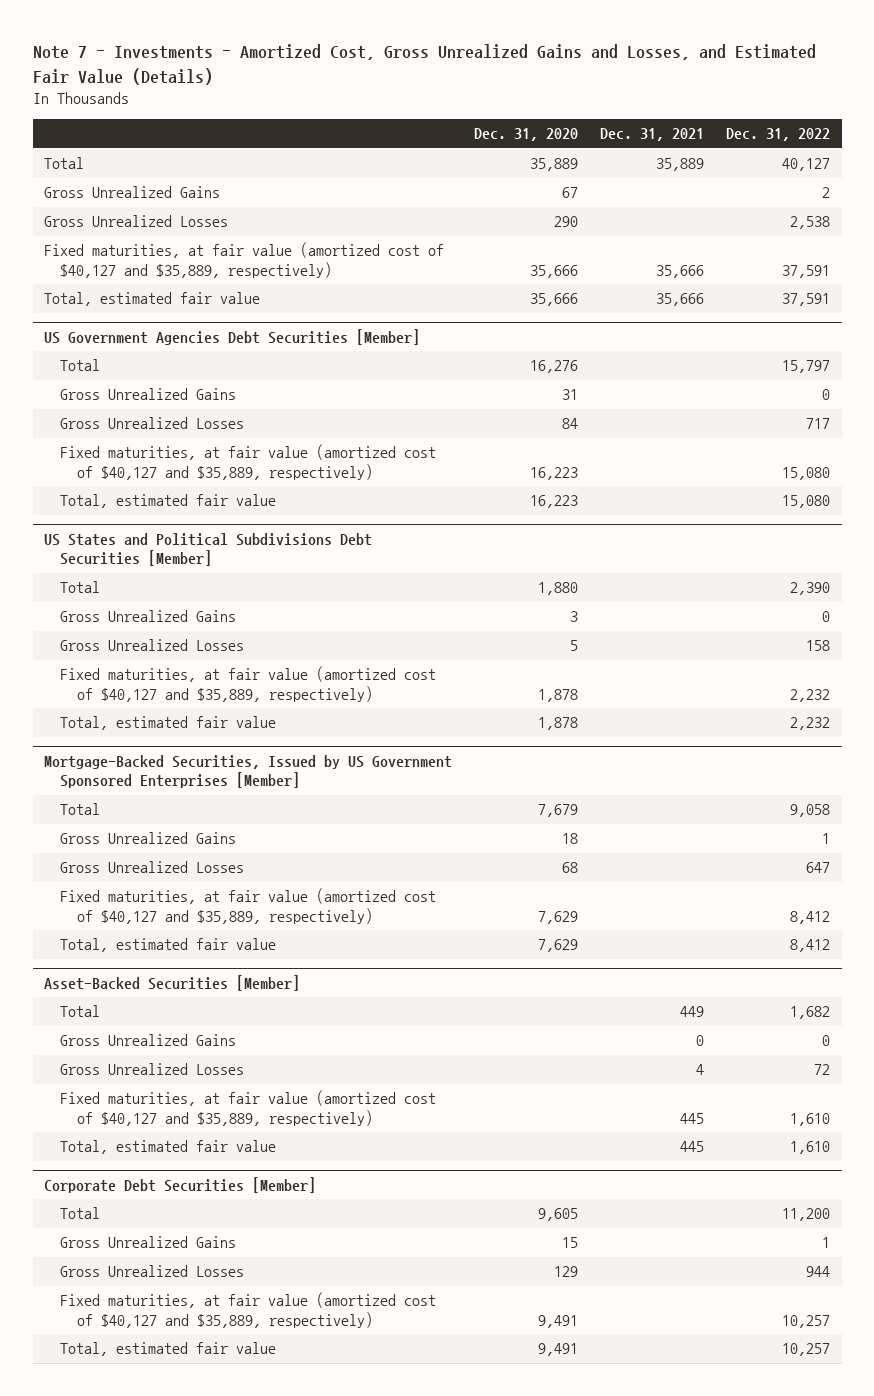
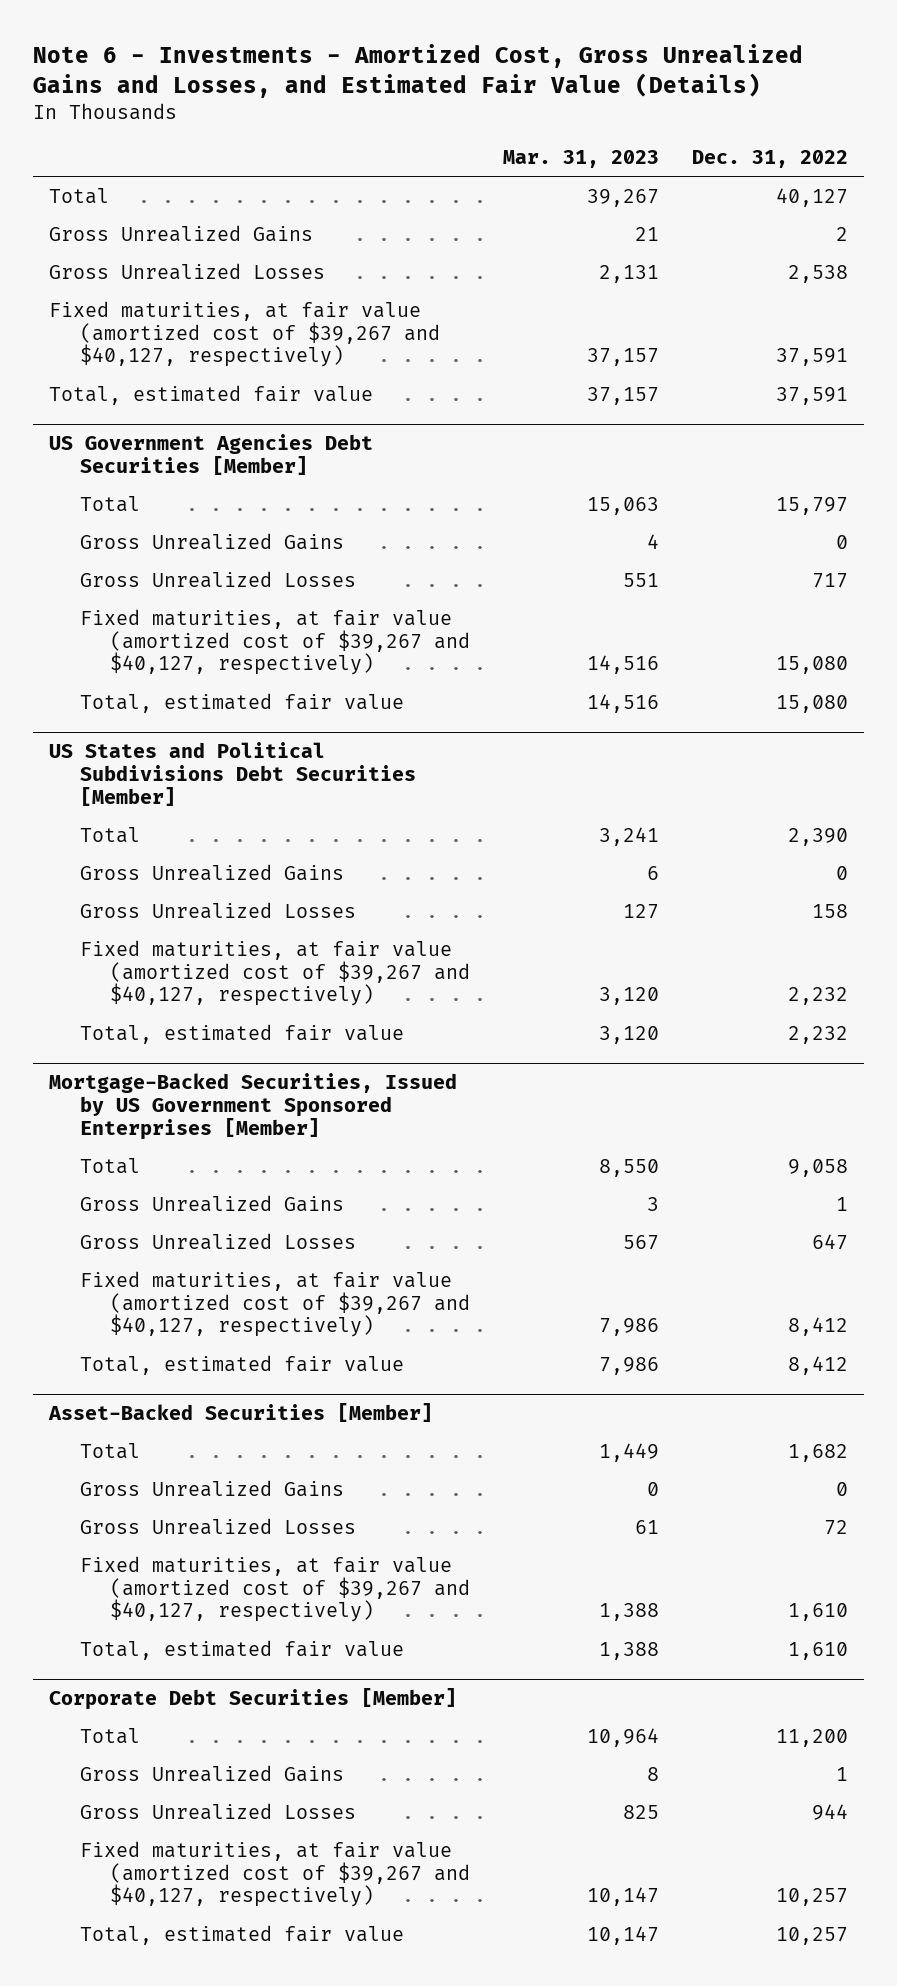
- Note 7 - Investments - Amortized Cost, Gross Unrealized Gains and Losses, and Estimated Fair Value (Details)
+ Note 6 - Investments - Amortized Cost, Gross Unrealized Gains and Losses, and Estimated Fair Value (Details)
- | Dec. 31, 2020 | Dec. 31, 2021 | Dec. 31, 2022
+ | Mar. 31, 2023 | Dec. 31, 2022
- Fixed maturities, at fair value (amortized cost of $40,127 and $35,889, respectively) | 35,666 | 35,666 | 37,591
+ Fixed maturities, at fair value (amortized cost of $39,267 and $40,127, respectively) | 37,157 | 37,591
@ US Government Agencies Debt Securities [Member]
- Fixed maturities, at fair value (amortized cost of $40,127 and $35,889, respectively) | 16,223 | | 15,080
+ Fixed maturities, at fair value (amortized cost of $39,267 and $40,127, respectively) | 14,516 | 15,080
@ US States and Political Subdivisions Debt Securities [Member]
- Fixed maturities, at fair value (amortized cost of $40,127 and $35,889, respectively) | 1,878 | | 2,232
+ Fixed maturities, at fair value (amortized cost of $39,267 and $40,127, respectively) | 3,120 | 2,232
@ Mortgage-Backed Securities, Issued by US Government Sponsored Enterprises [Member]
- Fixed maturities, at fair value (amortized cost of $40,127 and $35,889, respectively) | 7,629 | | 8,412
+ Fixed maturities, at fair value (amortized cost of $39,267 and $40,127, respectively) | 7,986 | 8,412
@ Asset-Backed Securities [Member]
- Fixed maturities, at fair value (amortized cost of $40,127 and $35,889, respectively) | | 445 | 1,610
+ Fixed maturities, at fair value (amortized cost of $39,267 and $40,127, respectively) | 1,388 | 1,610
@ Corporate Debt Securities [Member]
- Fixed maturities, at fair value (amortized cost of $40,127 and $35,889, respectively) | 9,491 | | 10,257
+ Fixed maturities, at fair value (amortized cost of $39,267 and $40,127, respectively) | 10,147 | 10,257

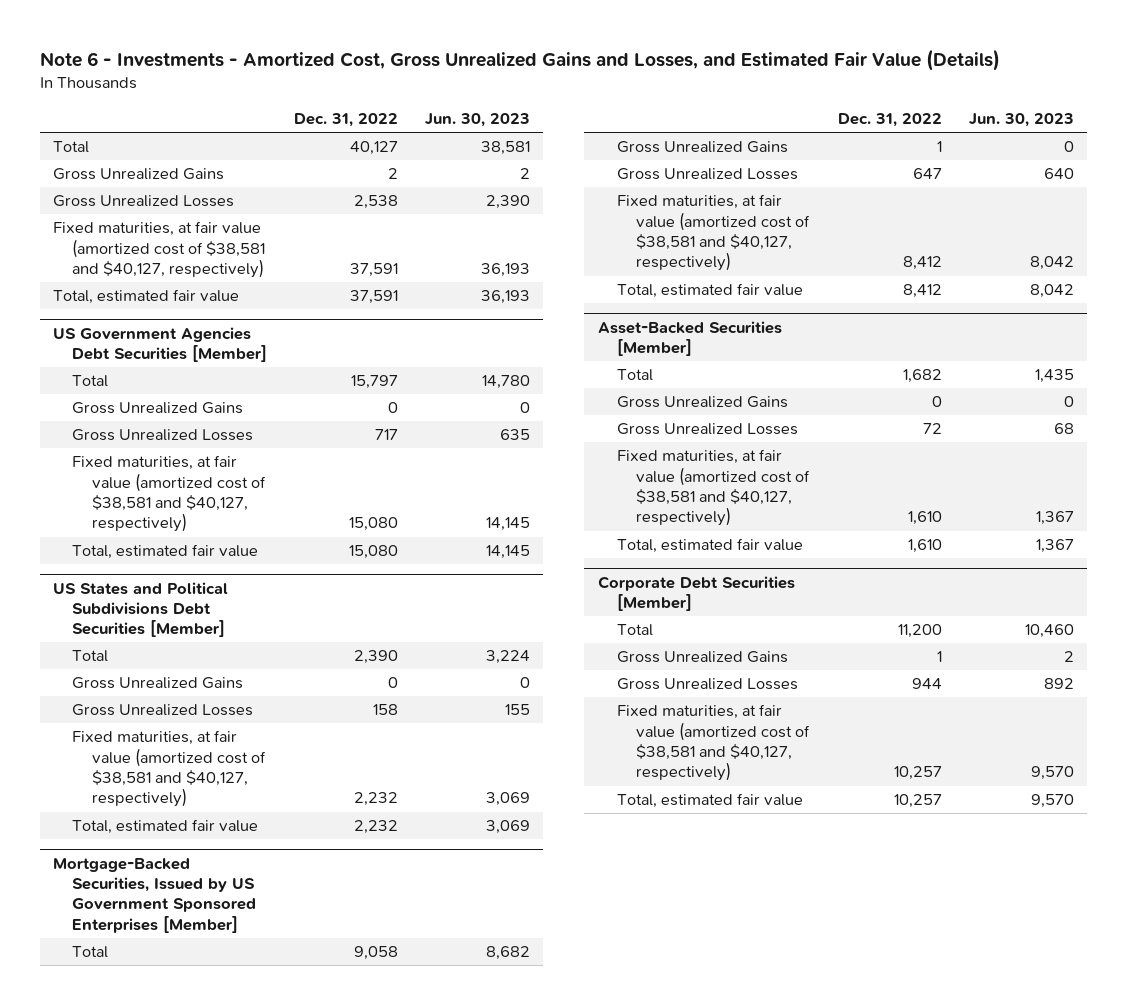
- | Mar. 31, 2023 | Dec. 31, 2022
+ | Dec. 31, 2022 | Jun. 30, 2023
- Fixed maturities, at fair value (amortized cost of $39,267 and $40,127, respectively) | 37,157 | 37,591
+ Fixed maturities, at fair value (amortized cost of $38,581 and $40,127, respectively) | 37,591 | 36,193
@ US Government Agencies Debt Securities [Member]
- Fixed maturities, at fair value (amortized cost of $39,267 and $40,127, respectively) | 14,516 | 15,080
+ Fixed maturities, at fair value (amortized cost of $38,581 and $40,127, respectively) | 15,080 | 14,145
@ US States and Political Subdivisions Debt Securities [Member]
- Fixed maturities, at fair value (amortized cost of $39,267 and $40,127, respectively) | 3,120 | 2,232
+ Fixed maturities, at fair value (amortized cost of $38,581 and $40,127, respectively) | 2,232 | 3,069
@ Mortgage-Backed Securities, Issued by US Government Sponsored Enterprises [Member]
- Fixed maturities, at fair value (amortized cost of $39,267 and $40,127, respectively) | 7,986 | 8,412
+ Fixed maturities, at fair value (amortized cost of $38,581 and $40,127, respectively) | 8,412 | 8,042
@ Asset-Backed Securities [Member]
- Fixed maturities, at fair value (amortized cost of $39,267 and $40,127, respectively) | 1,388 | 1,610
+ Fixed maturities, at fair value (amortized cost of $38,581 and $40,127, respectively) | 1,610 | 1,367
@ Corporate Debt Securities [Member]
- Fixed maturities, at fair value (amortized cost of $39,267 and $40,127, respectively) | 10,147 | 10,257
+ Fixed maturities, at fair value (amortized cost of $38,581 and $40,127, respectively) | 10,257 | 9,570

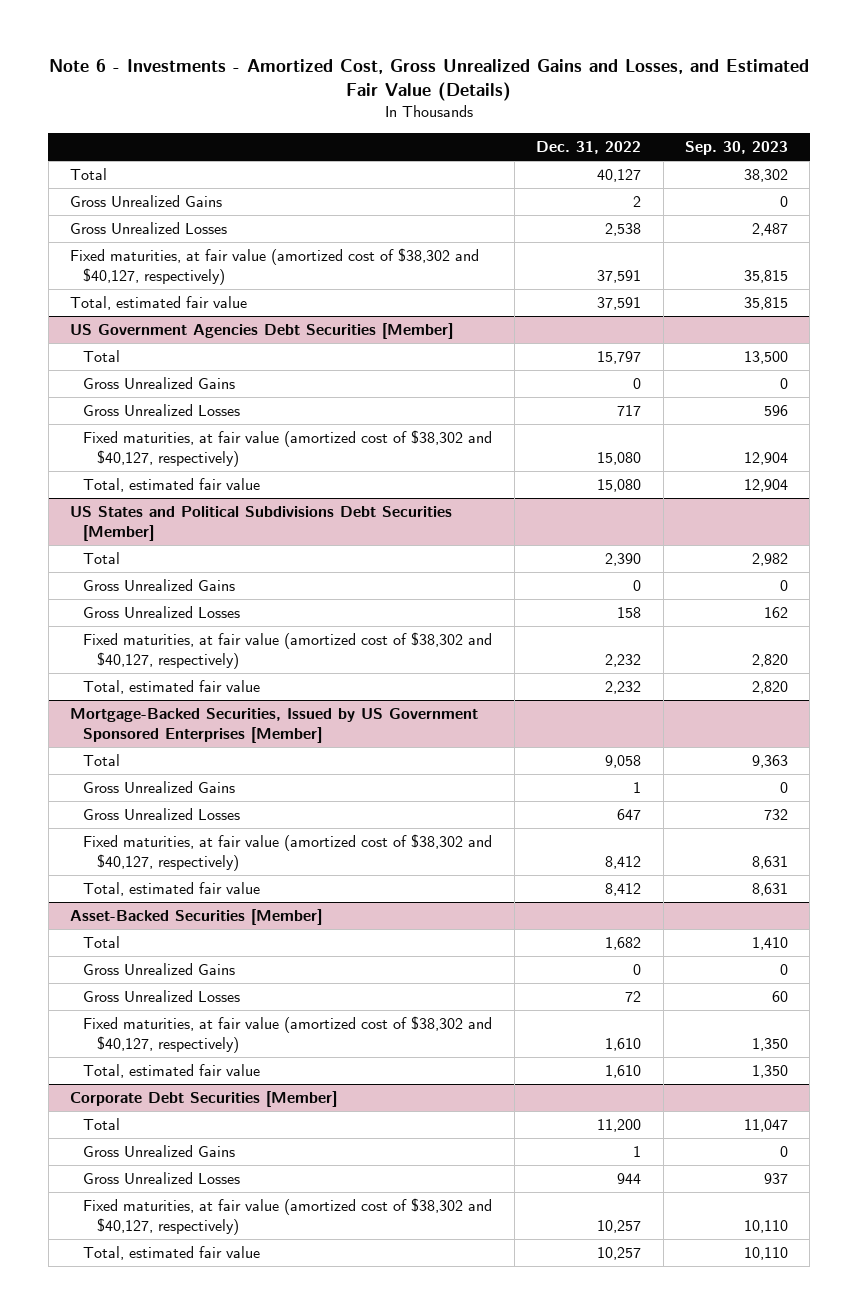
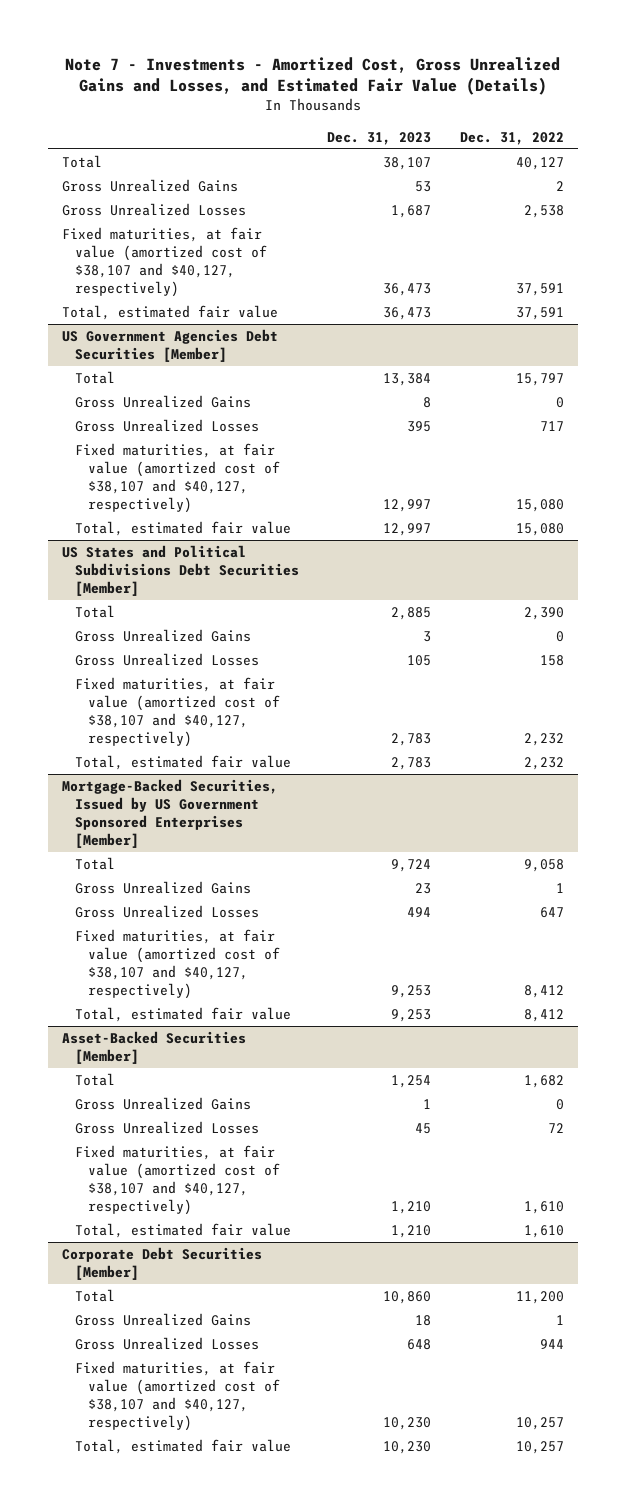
- Note 6 - Investments - Amortized Cost, Gross Unrealized Gains and Losses, and Estimated Fair Value (Details)
+ Note 7 - Investments - Amortized Cost, Gross Unrealized Gains and Losses, and Estimated Fair Value (Details)
- | Dec. 31, 2022 | Sep. 30, 2023
+ | Dec. 31, 2023 | Dec. 31, 2022
- Fixed maturities, at fair value (amortized cost of $38,302 and $40,127, respectively) | 37,591 | 35,815
+ Fixed maturities, at fair value (amortized cost of $38,107 and $40,127, respectively) | 36,473 | 37,591
@ US Government Agencies Debt Securities [Member]
- Fixed maturities, at fair value (amortized cost of $38,302 and $40,127, respectively) | 15,080 | 12,904
+ Fixed maturities, at fair value (amortized cost of $38,107 and $40,127, respectively) | 12,997 | 15,080
@ US States and Political Subdivisions Debt Securities [Member]
- Fixed maturities, at fair value (amortized cost of $38,302 and $40,127, respectively) | 2,232 | 2,820
+ Fixed maturities, at fair value (amortized cost of $38,107 and $40,127, respectively) | 2,783 | 2,232
@ Mortgage-Backed Securities, Issued by US Government Sponsored Enterprises [Member]
- Fixed maturities, at fair value (amortized cost of $38,302 and $40,127, respectively) | 8,412 | 8,631
+ Fixed maturities, at fair value (amortized cost of $38,107 and $40,127, respectively) | 9,253 | 8,412
@ Asset-Backed Securities [Member]
- Fixed maturities, at fair value (amortized cost of $38,302 and $40,127, respectively) | 1,610 | 1,350
+ Fixed maturities, at fair value (amortized cost of $38,107 and $40,127, respectively) | 1,210 | 1,610
@ Corporate Debt Securities [Member]
- Fixed maturities, at fair value (amortized cost of $38,302 and $40,127, respectively) | 10,257 | 10,110
+ Fixed maturities, at fair value (amortized cost of $38,107 and $40,127, respectively) | 10,230 | 10,257

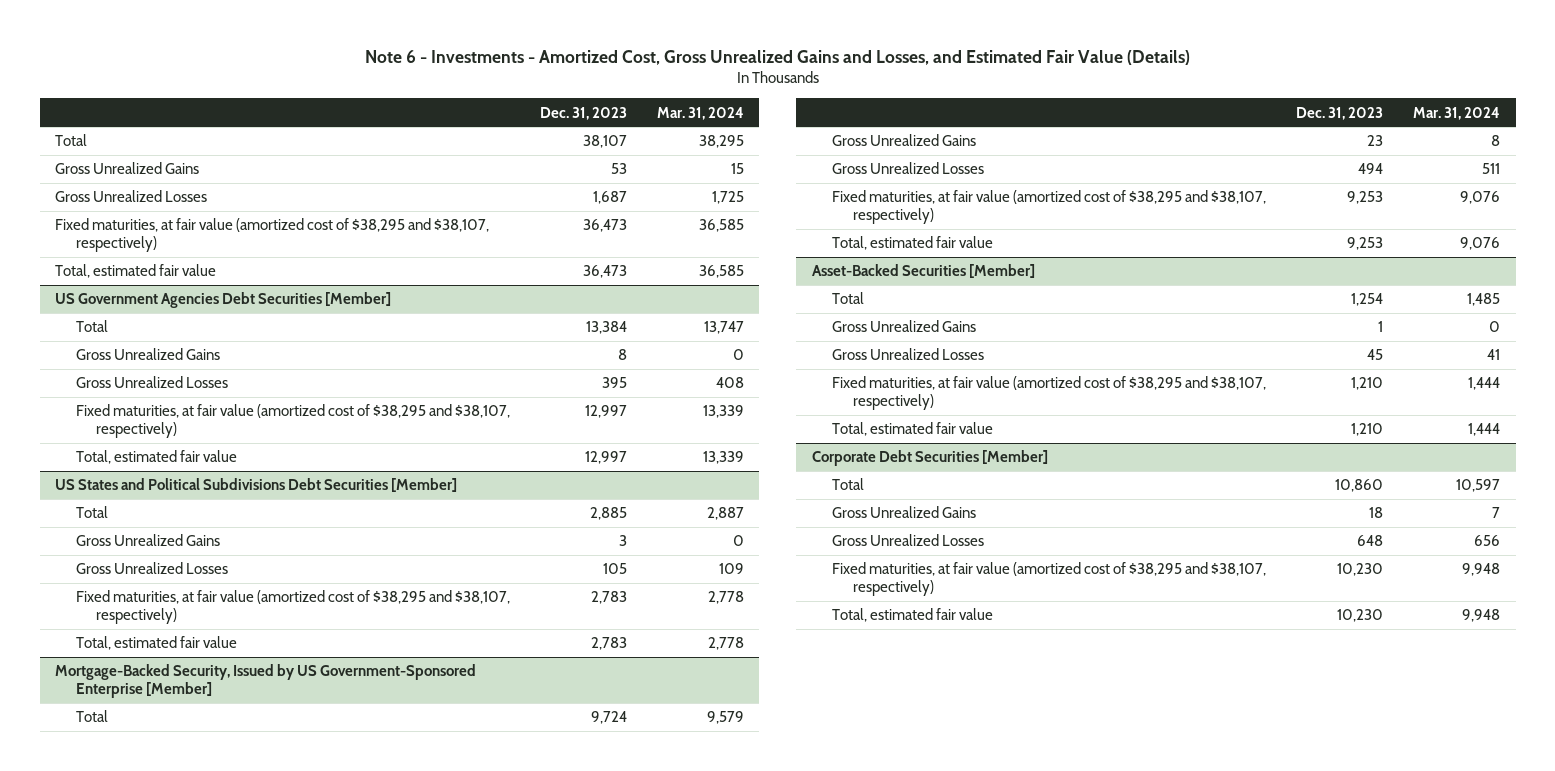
- Note 7 - Investments - Amortized Cost, Gross Unrealized Gains and Losses, and Estimated Fair Value (Details)
+ Note 6 - Investments - Amortized Cost, Gross Unrealized Gains and Losses, and Estimated Fair Value (Details)
- | Dec. 31, 2023 | Dec. 31, 2022
+ | Dec. 31, 2023 | Mar. 31, 2024
- Fixed maturities, at fair value (amortized cost of $38,107 and $40,127, respectively) | 36,473 | 37,591
+ Fixed maturities, at fair value (amortized cost of $38,295 and $38,107, respectively) | 36,473 | 36,585
@ US Government Agencies Debt Securities [Member]
- Fixed maturities, at fair value (amortized cost of $38,107 and $40,127, respectively) | 12,997 | 15,080
+ Fixed maturities, at fair value (amortized cost of $38,295 and $38,107, respectively) | 12,997 | 13,339
@ US States and Political Subdivisions Debt Securities [Member]
- Fixed maturities, at fair value (amortized cost of $38,107 and $40,127, respectively) | 2,783 | 2,232
+ Fixed maturities, at fair value (amortized cost of $38,295 and $38,107, respectively) | 2,783 | 2,778
- Mortgage-Backed Securities, Issued by US Government Sponsored Enterprises [Member]
+ Mortgage-Backed Security, Issued by US Government-Sponsored Enterprise [Member]
- Fixed maturities, at fair value (amortized cost of $38,107 and $40,127, respectively) | 9,253 | 8,412
+ Fixed maturities, at fair value (amortized cost of $38,295 and $38,107, respectively) | 9,253 | 9,076
@ Asset-Backed Securities [Member]
- Fixed maturities, at fair value (amortized cost of $38,107 and $40,127, respectively) | 1,210 | 1,610
+ Fixed maturities, at fair value (amortized cost of $38,295 and $38,107, respectively) | 1,210 | 1,444
@ Corporate Debt Securities [Member]
- Fixed maturities, at fair value (amortized cost of $38,107 and $40,127, respectively) | 10,230 | 10,257
+ Fixed maturities, at fair value (amortized cost of $38,295 and $38,107, respectively) | 10,230 | 9,948

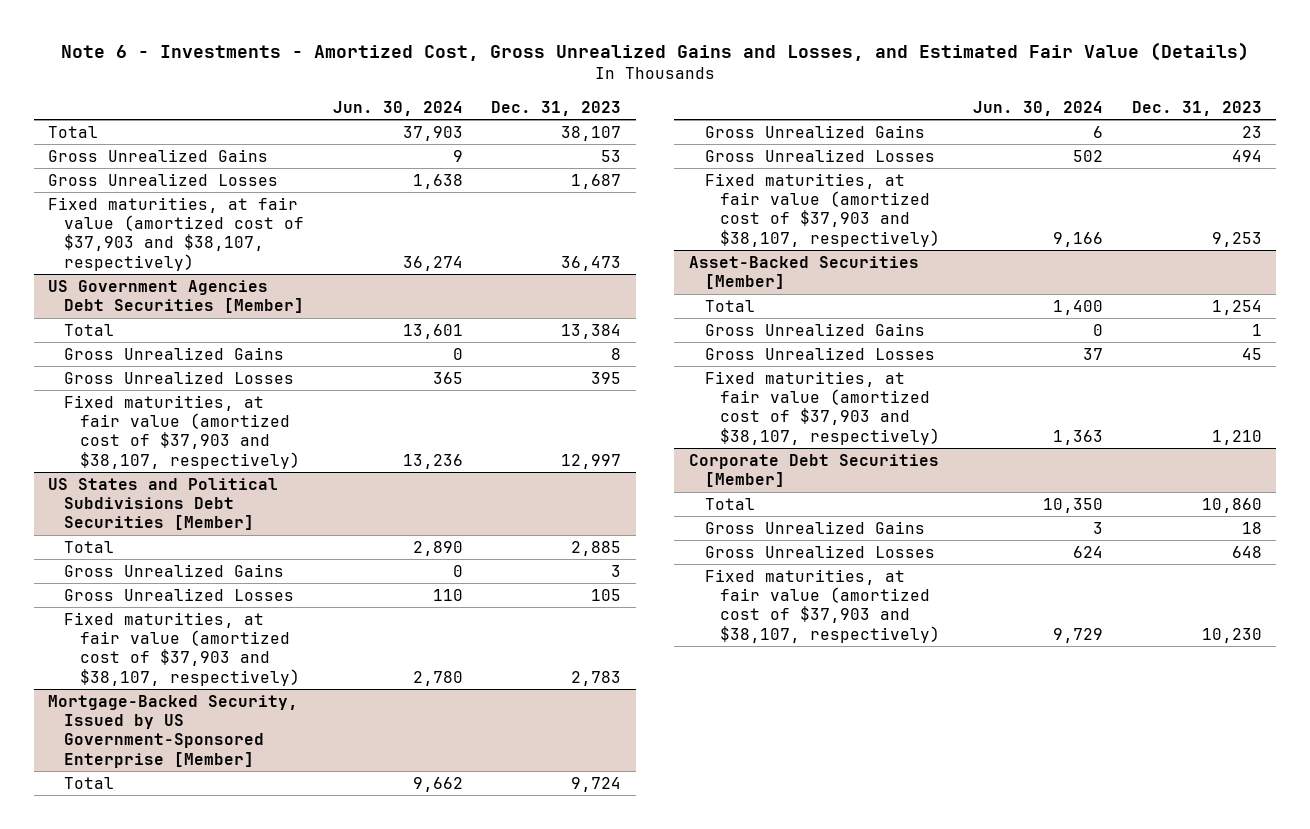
- | Dec. 31, 2023 | Mar. 31, 2024
+ | Jun. 30, 2024 | Dec. 31, 2023
- Fixed maturities, at fair value (amortized cost of $38,295 and $38,107, respectively) | 36,473 | 36,585
- Total, estimated fair value | 36,473 | 36,585
+ Fixed maturities, at fair value (amortized cost of $37,903 and $38,107, respectively) | 36,274 | 36,473
@ US Government Agencies Debt Securities [Member]
- Fixed maturities, at fair value (amortized cost of $38,295 and $38,107, respectively) | 12,997 | 13,339
- Total, estimated fair value | 12,997 | 13,339
+ Fixed maturities, at fair value (amortized cost of $37,903 and $38,107, respectively) | 13,236 | 12,997
@ US States and Political Subdivisions Debt Securities [Member]
- Fixed maturities, at fair value (amortized cost of $38,295 and $38,107, respectively) | 2,783 | 2,778
- Total, estimated fair value | 2,783 | 2,778
+ Fixed maturities, at fair value (amortized cost of $37,903 and $38,107, respectively) | 2,780 | 2,783
@ Mortgage-Backed Security, Issued by US Government-Sponsored Enterprise [Member]
- Fixed maturities, at fair value (amortized cost of $38,295 and $38,107, respectively) | 9,253 | 9,076
- Total, estimated fair value | 9,253 | 9,076
+ Fixed maturities, at fair value (amortized cost of $37,903 and $38,107, respectively) | 9,166 | 9,253
@ Asset-Backed Securities [Member]
- Fixed maturities, at fair value (amortized cost of $38,295 and $38,107, respectively) | 1,210 | 1,444
- Total, estimated fair value | 1,210 | 1,444
+ Fixed maturities, at fair value (amortized cost of $37,903 and $38,107, respectively) | 1,363 | 1,210
@ Corporate Debt Securities [Member]
- Fixed maturities, at fair value (amortized cost of $38,295 and $38,107, respectively) | 10,230 | 9,948
- Total, estimated fair value | 10,230 | 9,948
+ Fixed maturities, at fair value (amortized cost of $37,903 and $38,107, respectively) | 9,729 | 10,230

